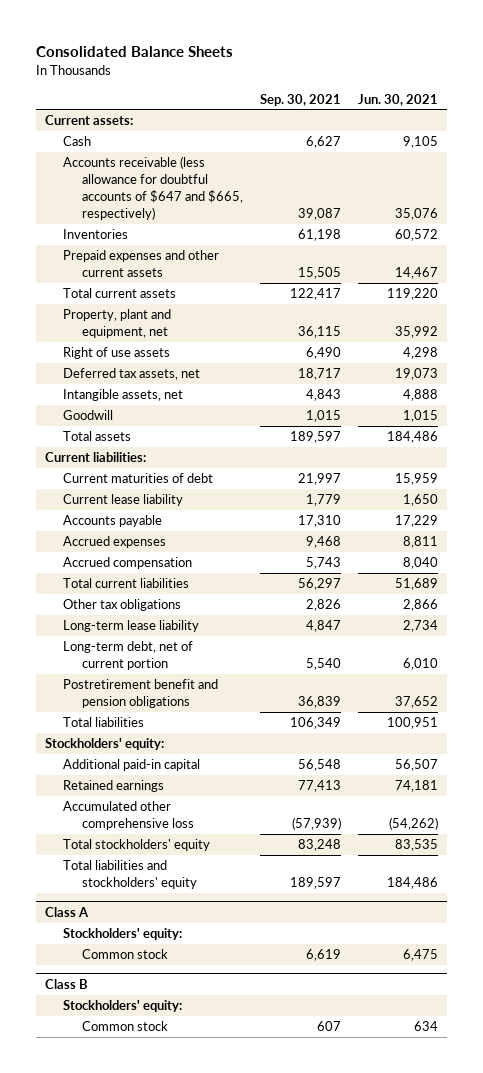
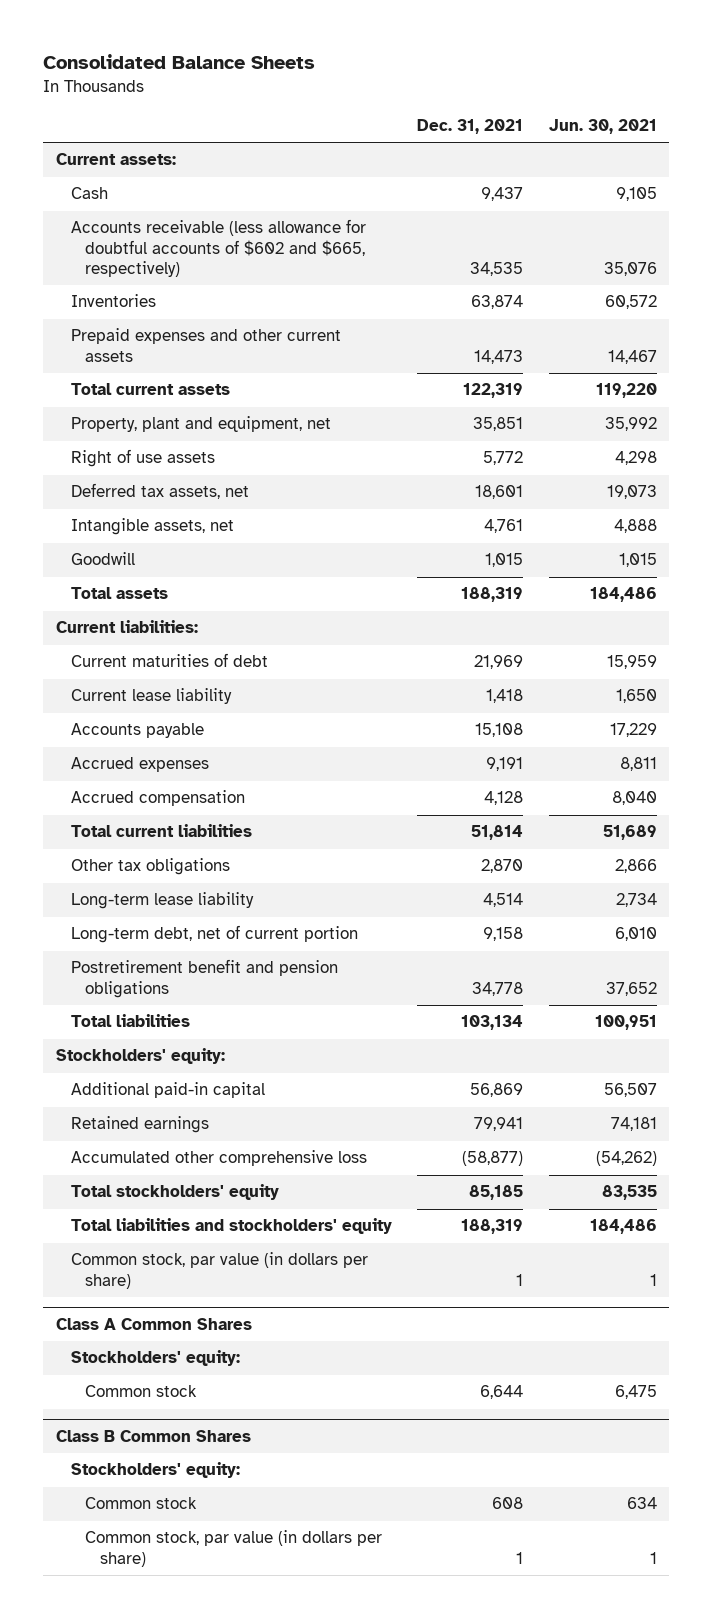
- | Sep. 30, 2021 | Jun. 30, 2021
+ | Dec. 31, 2021 | Jun. 30, 2021
- Accounts receivable (less allowance for doubtful accounts of $647 and $665, respectively) | 39,087 | 35,076
+ Accounts receivable (less allowance for doubtful accounts of $602 and $665, respectively) | 34,535 | 35,076
- Class A
+ Common stock, par value (in dollars per share) | 1 | 1
+ Class A Common Shares
- Class B
+ Class B Common Shares
+ Common stock, par value (in dollars per share) | 1 | 1

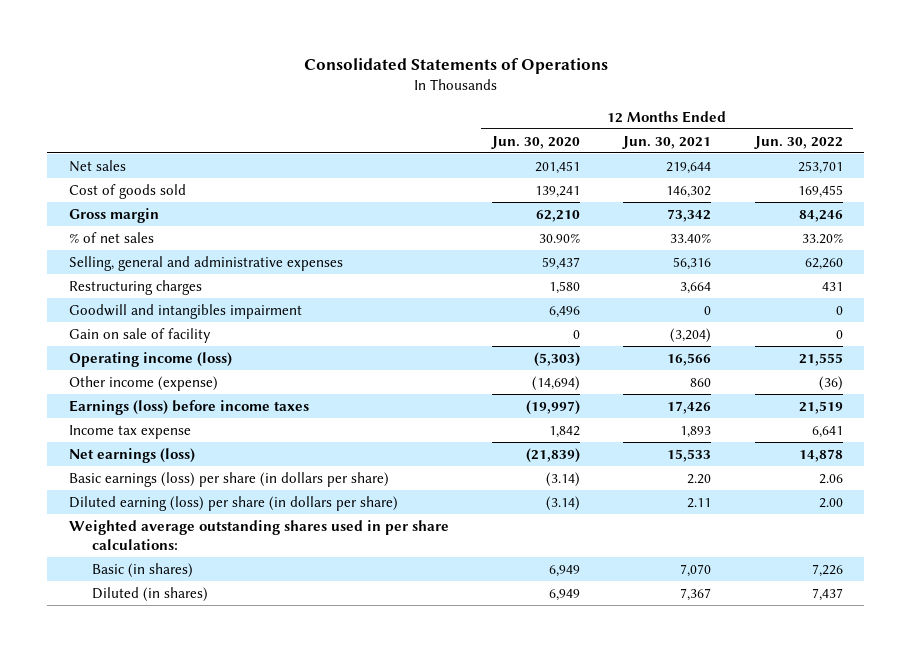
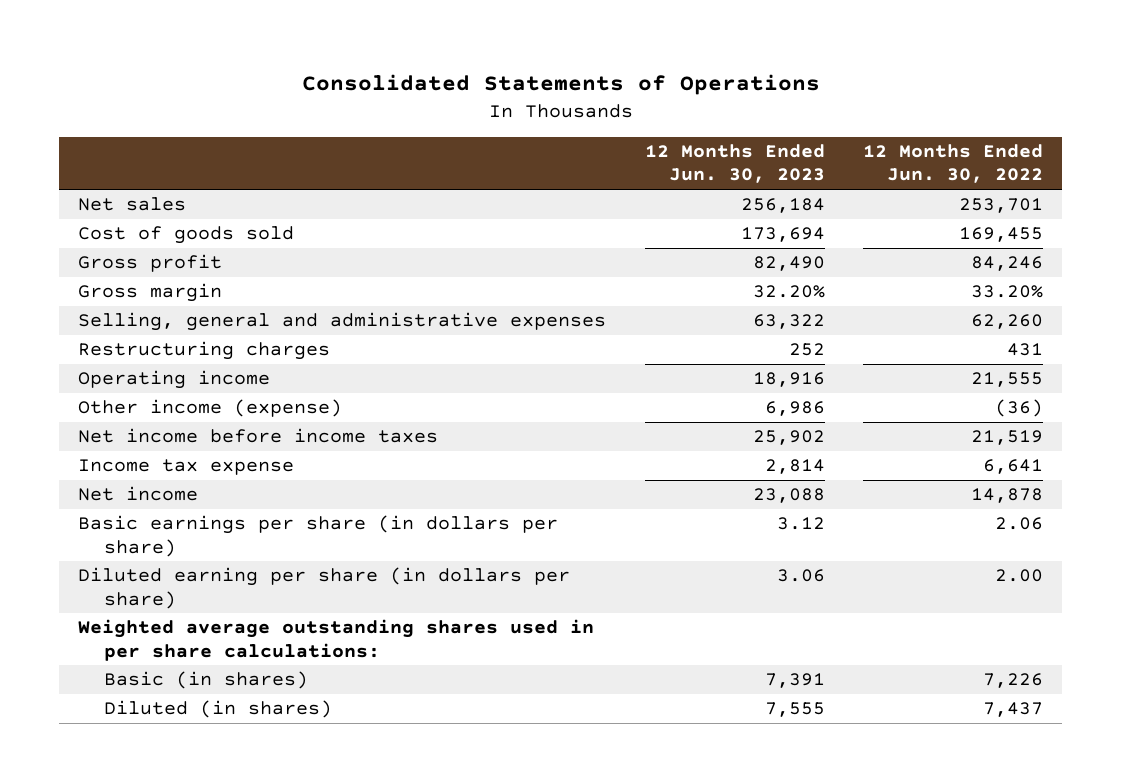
- | 12 Months Ended Jun. 30, 2020 | 12 Months Ended Jun. 30, 2021 | 12 Months Ended Jun. 30, 2022
+ | 12 Months Ended Jun. 30, 2023 | 12 Months Ended Jun. 30, 2022
- Gross margin | 62,210 | 73,342 | 84,246
- % of net sales | 30.90% | 33.40% | 33.20%
+ Gross profit | 82,490 | 84,246
+ Gross margin | 32.20% | 33.20%
- Goodwill and intangibles impairment | 6,496 | 0 | 0
- Gain on sale of facility | 0 | (3,204) | 0
- Operating income (loss) | (5,303) | 16,566 | 21,555
+ Operating income | 18,916 | 21,555
- Earnings (loss) before income taxes | (19,997) | 17,426 | 21,519
+ Net income before income taxes | 25,902 | 21,519
- Net earnings (loss) | (21,839) | 15,533 | 14,878
- Basic earnings (loss) per share (in dollars per share) | (3.14) | 2.20 | 2.06
- Diluted earning (loss) per share (in dollars per share) | (3.14) | 2.11 | 2.00
+ Net income | 23,088 | 14,878
+ Basic earnings per share (in dollars per share) | 3.12 | 2.06
+ Diluted earning per share (in dollars per share) | 3.06 | 2.00

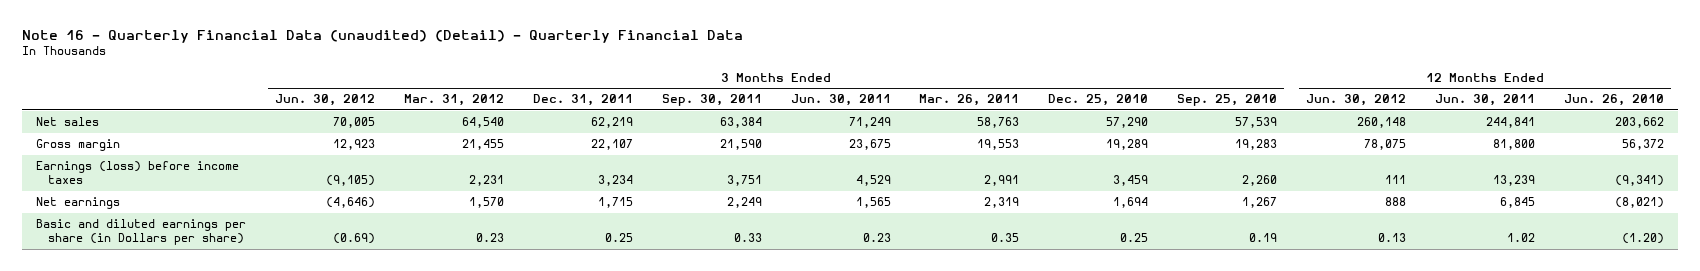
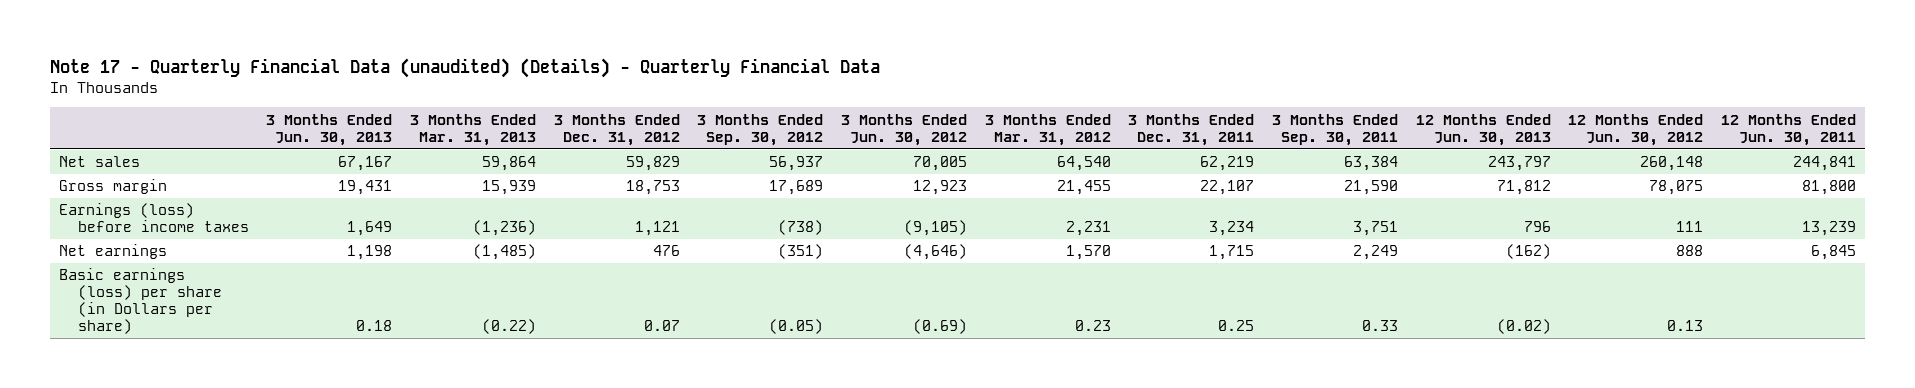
- Note 16 - Quarterly Financial Data (unaudited) (Detail) - Quarterly Financial Data
+ Note 17 - Quarterly Financial Data (unaudited) (Details) - Quarterly Financial Data
- | 3 Months Ended Jun. 30, 2012 | 3 Months Ended Mar. 31, 2012 | 3 Months Ended Dec. 31, 2011 | 3 Months Ended Sep. 30, 2011 | 3 Months Ended Jun. 30, 2011 | 3 Months Ended Mar. 26, 2011 | 3 Months Ended Dec. 25, 2010 | 3 Months Ended Sep. 25, 2010 | 12 Months Ended Jun. 30, 2012 | 12 Months Ended Jun. 30, 2011 | 12 Months Ended Jun. 26, 2010
+ | 3 Months Ended Jun. 30, 2013 | 3 Months Ended Mar. 31, 2013 | 3 Months Ended Dec. 31, 2012 | 3 Months Ended Sep. 30, 2012 | 3 Months Ended Jun. 30, 2012 | 3 Months Ended Mar. 31, 2012 | 3 Months Ended Dec. 31, 2011 | 3 Months Ended Sep. 30, 2011 | 12 Months Ended Jun. 30, 2013 | 12 Months Ended Jun. 30, 2012 | 12 Months Ended Jun. 30, 2011
- Basic and diluted earnings per share (in Dollars per share) | (0.69) | 0.23 | 0.25 | 0.33 | 0.23 | 0.35 | 0.25 | 0.19 | 0.13 | 1.02 | (1.20)
+ Basic earnings (loss) per share (in Dollars per share) | 0.18 | (0.22) | 0.07 | (0.05) | (0.69) | 0.23 | 0.25 | 0.33 | (0.02) | 0.13 |

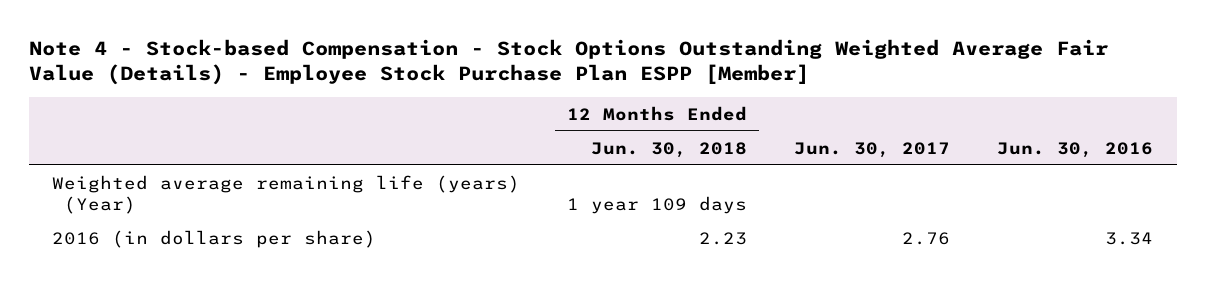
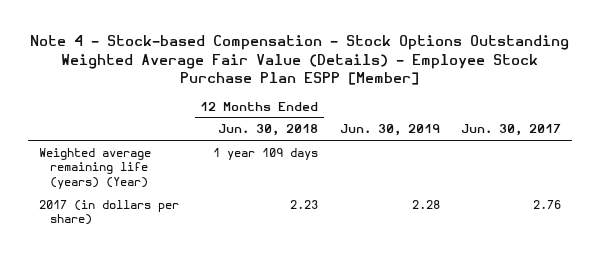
- | 12 Months Ended Jun. 30, 2018 | Jun. 30, 2017 | Jun. 30, 2016
+ | 12 Months Ended Jun. 30, 2018 | Jun. 30, 2019 | Jun. 30, 2017
- 2016 (in dollars per share) | 2.23 | 2.76 | 3.34
+ 2017 (in dollars per share) | 2.23 | 2.28 | 2.76

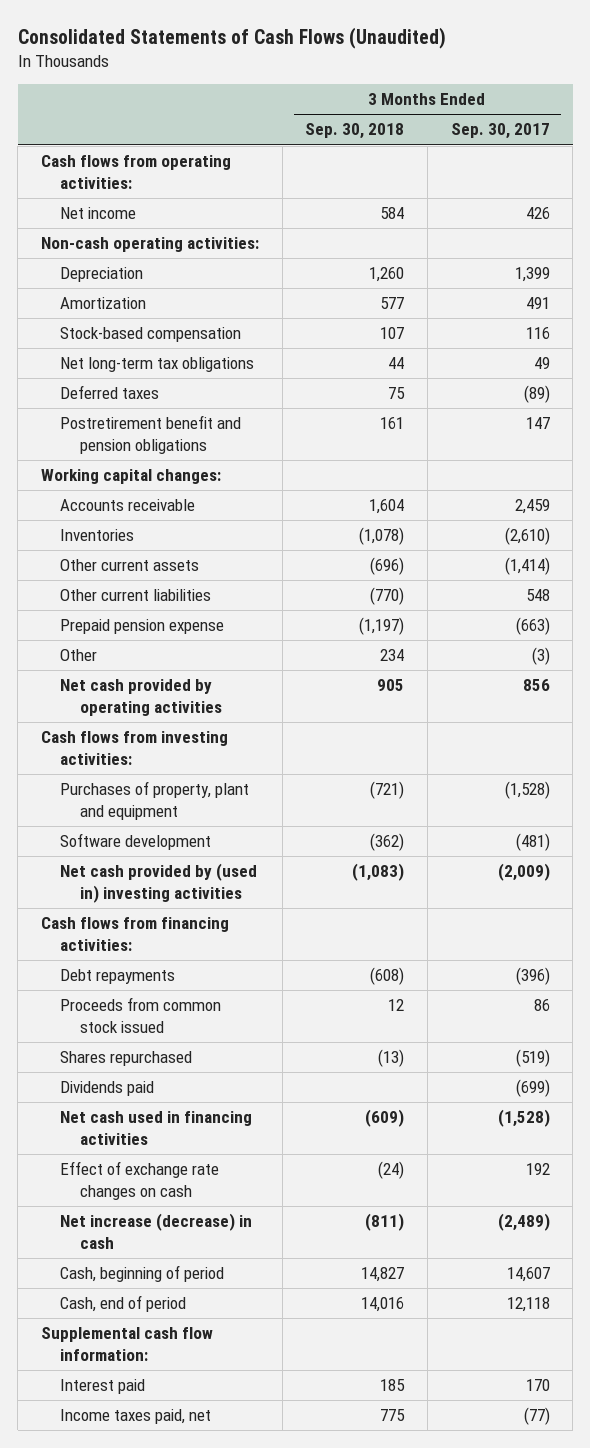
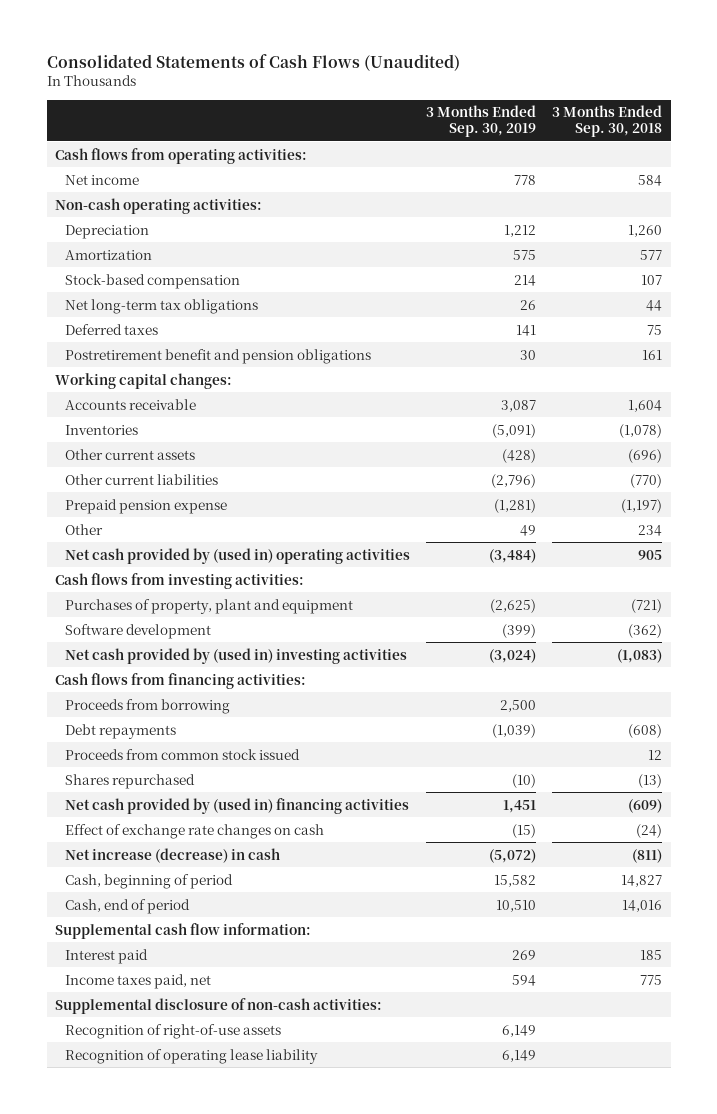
- | 3 Months Ended Sep. 30, 2018 | 3 Months Ended Sep. 30, 2017
+ | 3 Months Ended Sep. 30, 2019 | 3 Months Ended Sep. 30, 2018
- Net cash provided by operating activities | 905 | 856
+ Net cash provided by (used in) operating activities | (3,484) | 905
+ Proceeds from borrowing | 2,500 |
- Dividends paid | | (699)
- Net cash used in financing activities | (609) | (1,528)
+ Net cash provided by (used in) financing activities | 1,451 | (609)
+ Supplemental disclosure of non-cash activities:
+ Recognition of right-of-use assets | 6,149 |
+ Recognition of operating lease liability | 6,149 |

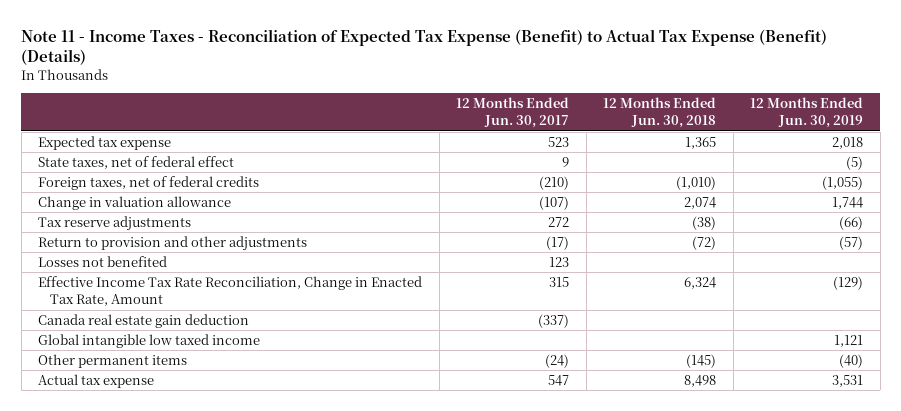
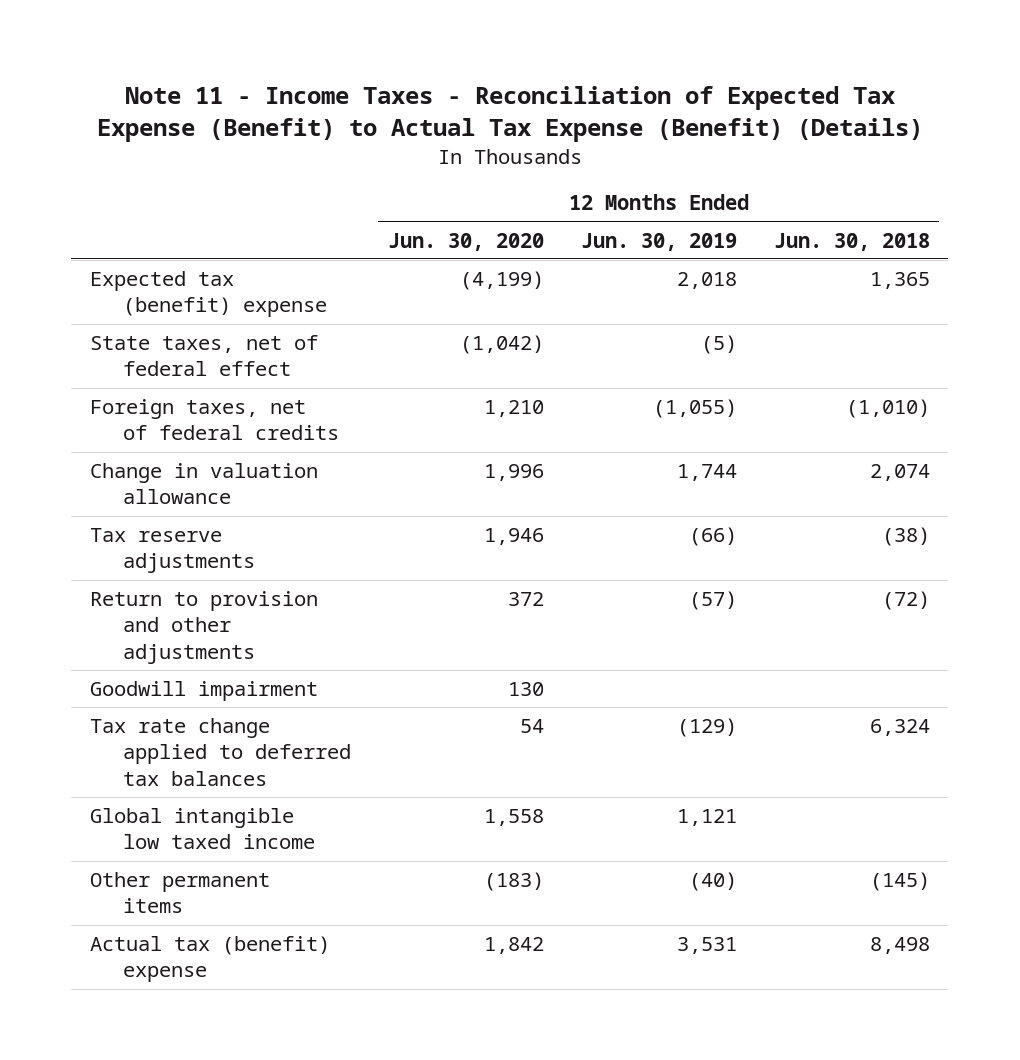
- | 12 Months Ended Jun. 30, 2017 | 12 Months Ended Jun. 30, 2018 | 12 Months Ended Jun. 30, 2019
+ | 12 Months Ended Jun. 30, 2020 | 12 Months Ended Jun. 30, 2019 | 12 Months Ended Jun. 30, 2018
- Expected tax expense | 523 | 1,365 | 2,018
+ Expected tax (benefit) expense | (4,199) | 2,018 | 1,365
- Losses not benefited | 123 | |
- Effective Income Tax Rate Reconciliation, Change in Enacted Tax Rate, Amount | 315 | 6,324 | (129)
- Canada real estate gain deduction | (337) | |
+ Goodwill impairment | 130 | |
+ Tax rate change applied to deferred tax balances | 54 | (129) | 6,324
- Actual tax expense | 547 | 8,498 | 3,531
+ Actual tax (benefit) expense | 1,842 | 3,531 | 8,498

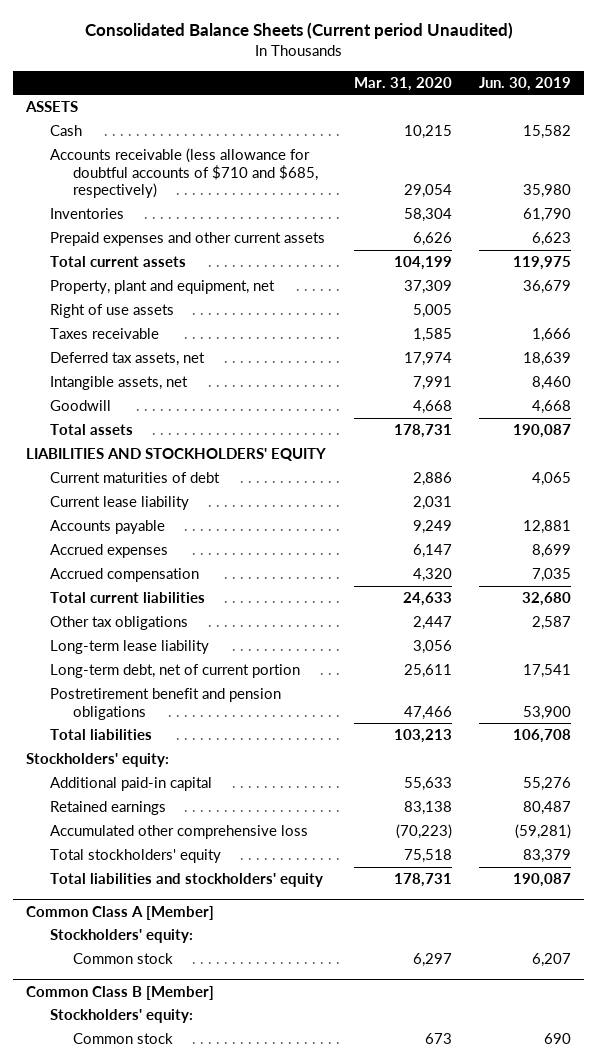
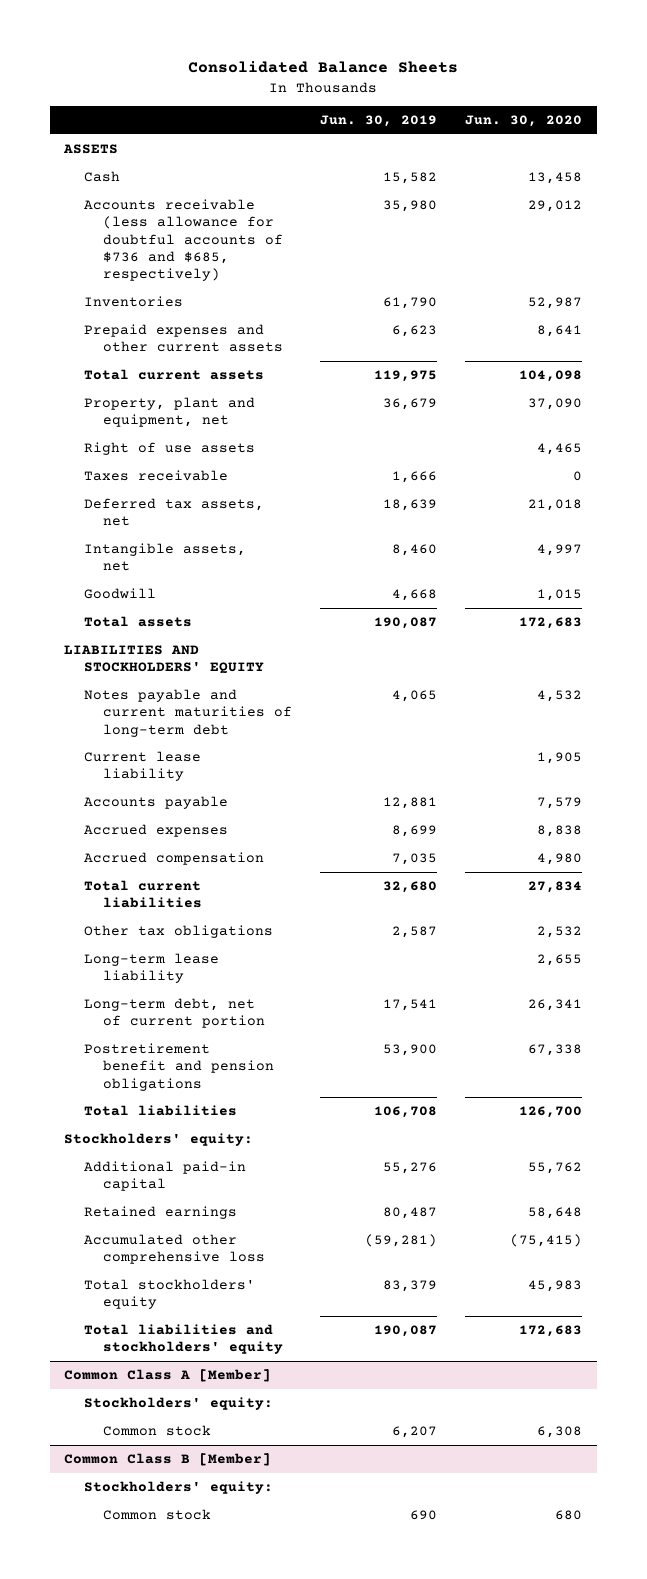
- Consolidated Balance Sheets (Current period Unaudited)
+ Consolidated Balance Sheets
- | Mar. 31, 2020 | Jun. 30, 2019
+ | Jun. 30, 2019 | Jun. 30, 2020
- Accounts receivable (less allowance for doubtful accounts of $710 and $685, respectively) | 29,054 | 35,980
+ Accounts receivable (less allowance for doubtful accounts of $736 and $685, respectively) | 35,980 | 29,012
- Current maturities of debt | 2,886 | 4,065
+ Notes payable and current maturities of long-term debt | 4,065 | 4,532

